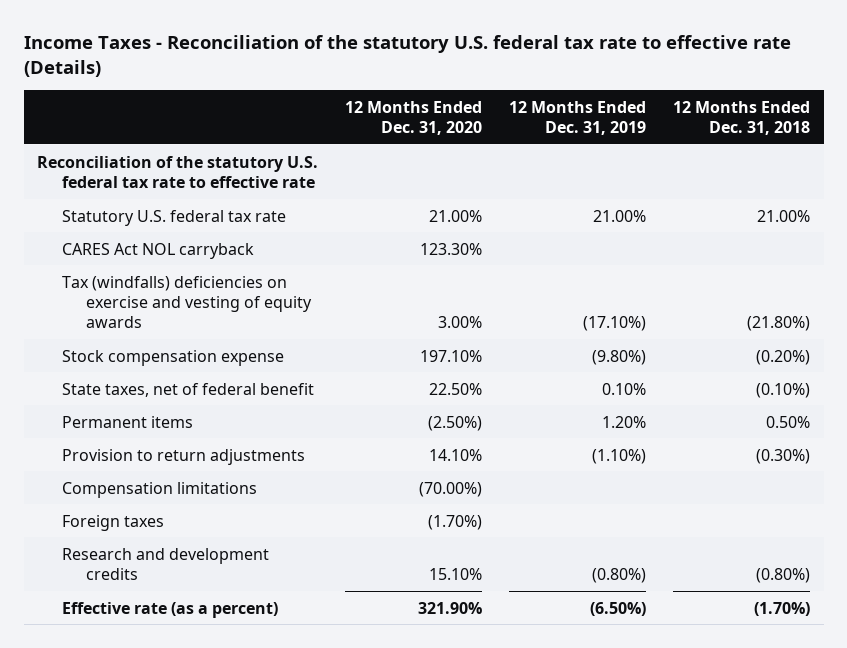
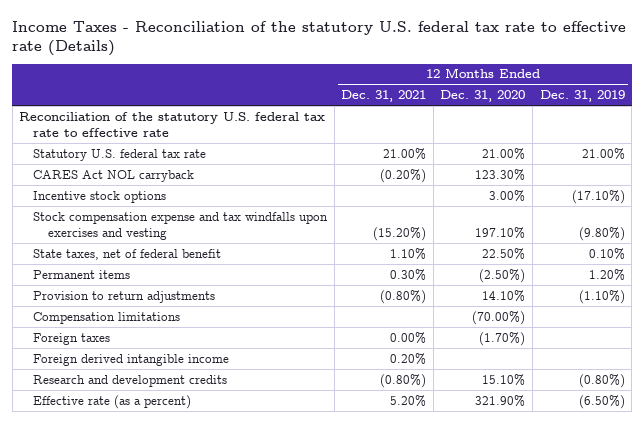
- | 12 Months Ended Dec. 31, 2020 | 12 Months Ended Dec. 31, 2019 | 12 Months Ended Dec. 31, 2018
+ | 12 Months Ended Dec. 31, 2021 | 12 Months Ended Dec. 31, 2020 | 12 Months Ended Dec. 31, 2019
- Tax (windfalls) deficiencies on exercise and vesting of equity awards | 3.00% | (17.10%) | (21.80%)
- Stock compensation expense | 197.10% | (9.80%) | (0.20%)
+ Incentive stock options | | 3.00% | (17.10%)
+ Stock compensation expense and tax windfalls upon exercises and vesting | (15.20%) | 197.10% | (9.80%)
+ Foreign derived intangible income | 0.20% | |

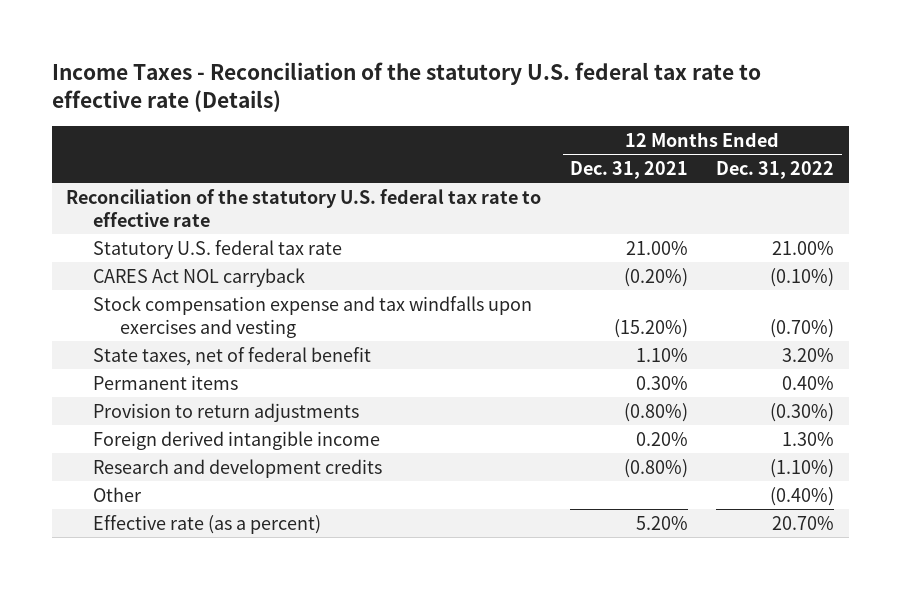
- | 12 Months Ended Dec. 31, 2021 | 12 Months Ended Dec. 31, 2020 | 12 Months Ended Dec. 31, 2019
+ | 12 Months Ended Dec. 31, 2021 | 12 Months Ended Dec. 31, 2022
- Incentive stock options | | 3.00% | (17.10%)
- Compensation limitations | | (70.00%) |
- Foreign taxes | 0.00% | (1.70%) |
+ Other | | (0.40%)

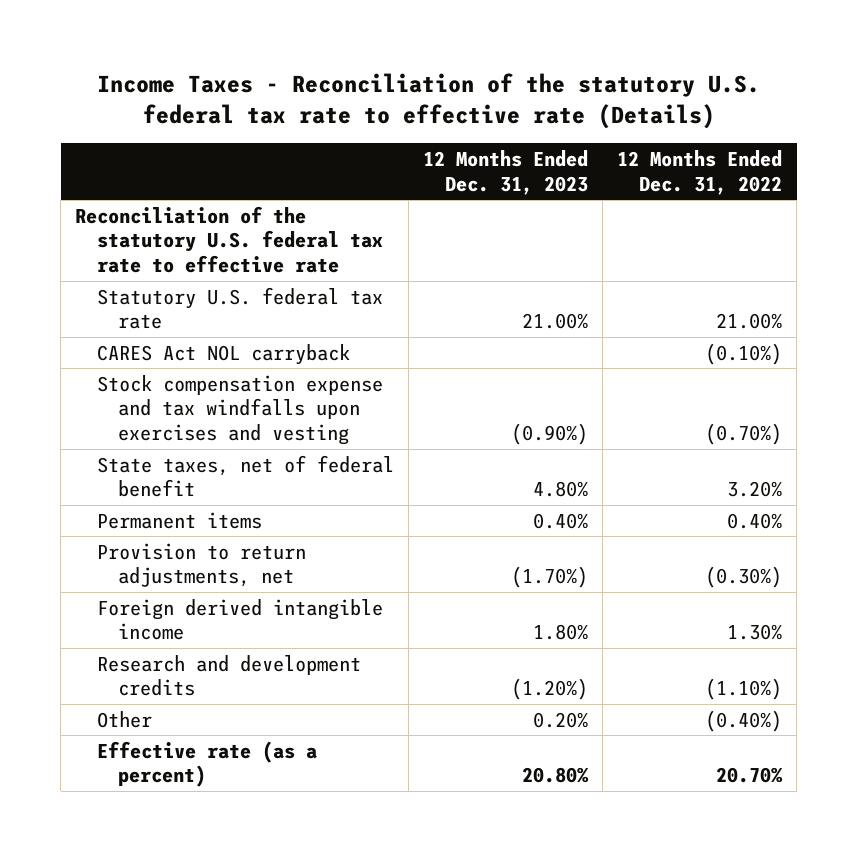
- | 12 Months Ended Dec. 31, 2021 | 12 Months Ended Dec. 31, 2022
+ | 12 Months Ended Dec. 31, 2023 | 12 Months Ended Dec. 31, 2022
- Provision to return adjustments | (0.80%) | (0.30%)
+ Provision to return adjustments, net | (1.70%) | (0.30%)

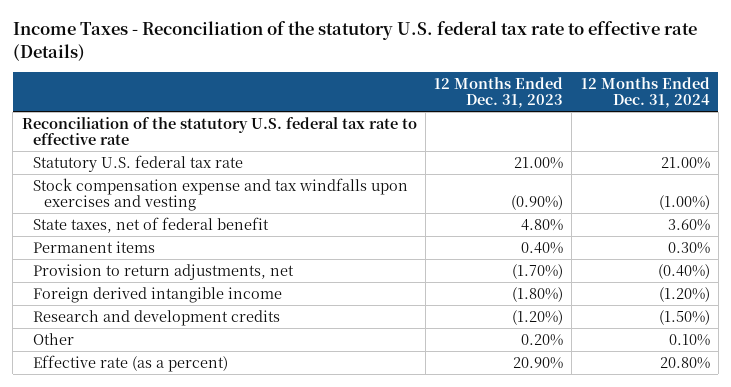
- | 12 Months Ended Dec. 31, 2023 | 12 Months Ended Dec. 31, 2022
+ | 12 Months Ended Dec. 31, 2023 | 12 Months Ended Dec. 31, 2024
- CARES Act NOL carryback | | (0.10%)
- Foreign derived intangible income | 1.80% | 1.30%
+ Foreign derived intangible income | (1.80%) | (1.20%)
- Effective rate (as a percent) | 20.80% | 20.70%
+ Effective rate (as a percent) | 20.90% | 20.80%

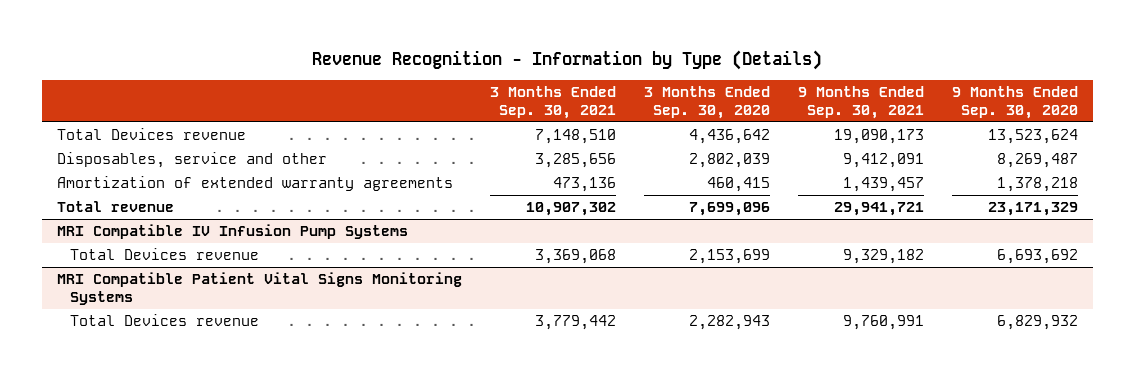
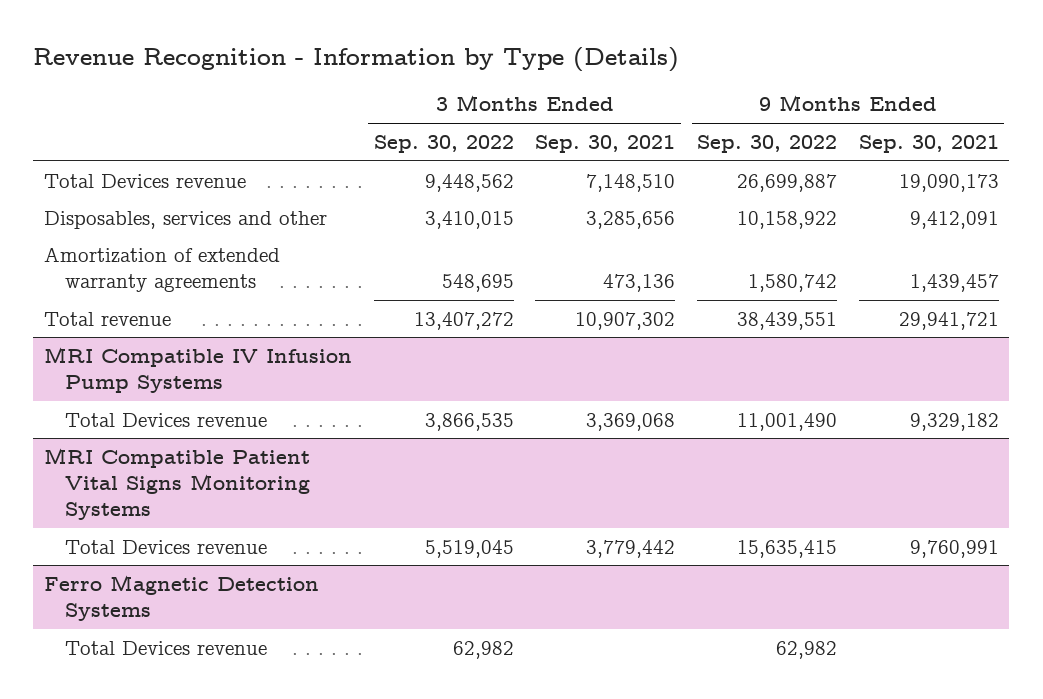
- | 3 Months Ended Sep. 30, 2021 | 3 Months Ended Sep. 30, 2020 | 9 Months Ended Sep. 30, 2021 | 9 Months Ended Sep. 30, 2020
+ | 3 Months Ended Sep. 30, 2022 | 3 Months Ended Sep. 30, 2021 | 9 Months Ended Sep. 30, 2022 | 9 Months Ended Sep. 30, 2021
- Disposables, service and other | 3,285,656 | 2,802,039 | 9,412,091 | 8,269,487
+ Disposables, services and other | 3,410,015 | 3,285,656 | 10,158,922 | 9,412,091
+ Ferro Magnetic Detection Systems
+ Total Devices revenue | 62,982 | | 62,982 |

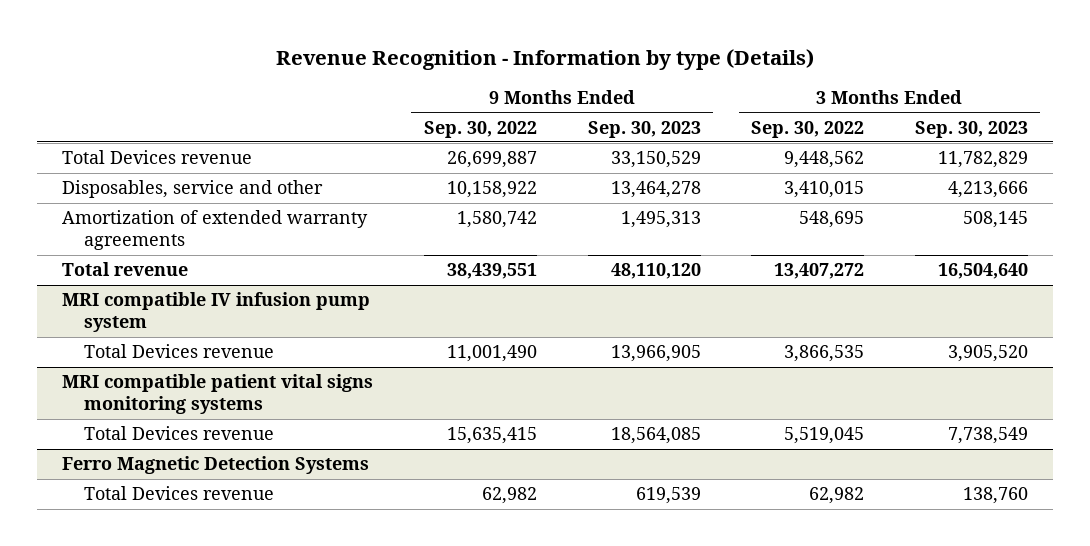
- Revenue Recognition - Information by Type (Details)
+ Revenue Recognition - Information by type (Details)
- | 3 Months Ended Sep. 30, 2022 | 3 Months Ended Sep. 30, 2021 | 9 Months Ended Sep. 30, 2022 | 9 Months Ended Sep. 30, 2021
+ | 9 Months Ended Sep. 30, 2022 | 9 Months Ended Sep. 30, 2023 | 3 Months Ended Sep. 30, 2022 | 3 Months Ended Sep. 30, 2023
- Disposables, services and other | 3,410,015 | 3,285,656 | 10,158,922 | 9,412,091
+ Disposables, service and other | 10,158,922 | 13,464,278 | 3,410,015 | 4,213,666
- MRI Compatible IV Infusion Pump Systems
+ MRI compatible IV infusion pump system
- MRI Compatible Patient Vital Signs Monitoring Systems
+ MRI compatible patient vital signs monitoring systems

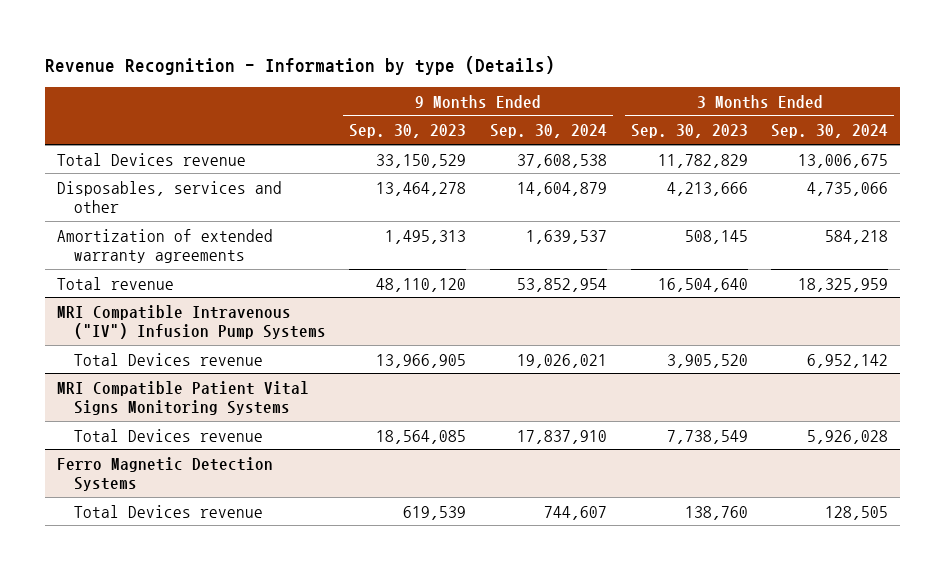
- | 9 Months Ended Sep. 30, 2022 | 9 Months Ended Sep. 30, 2023 | 3 Months Ended Sep. 30, 2022 | 3 Months Ended Sep. 30, 2023
+ | 9 Months Ended Sep. 30, 2023 | 9 Months Ended Sep. 30, 2024 | 3 Months Ended Sep. 30, 2023 | 3 Months Ended Sep. 30, 2024
- Disposables, service and other | 10,158,922 | 13,464,278 | 3,410,015 | 4,213,666
+ Disposables, services and other | 13,464,278 | 14,604,879 | 4,213,666 | 4,735,066
- MRI compatible IV infusion pump system
+ MRI Compatible Intravenous ("IV") Infusion Pump Systems
- MRI compatible patient vital signs monitoring systems
+ MRI Compatible Patient Vital Signs Monitoring Systems

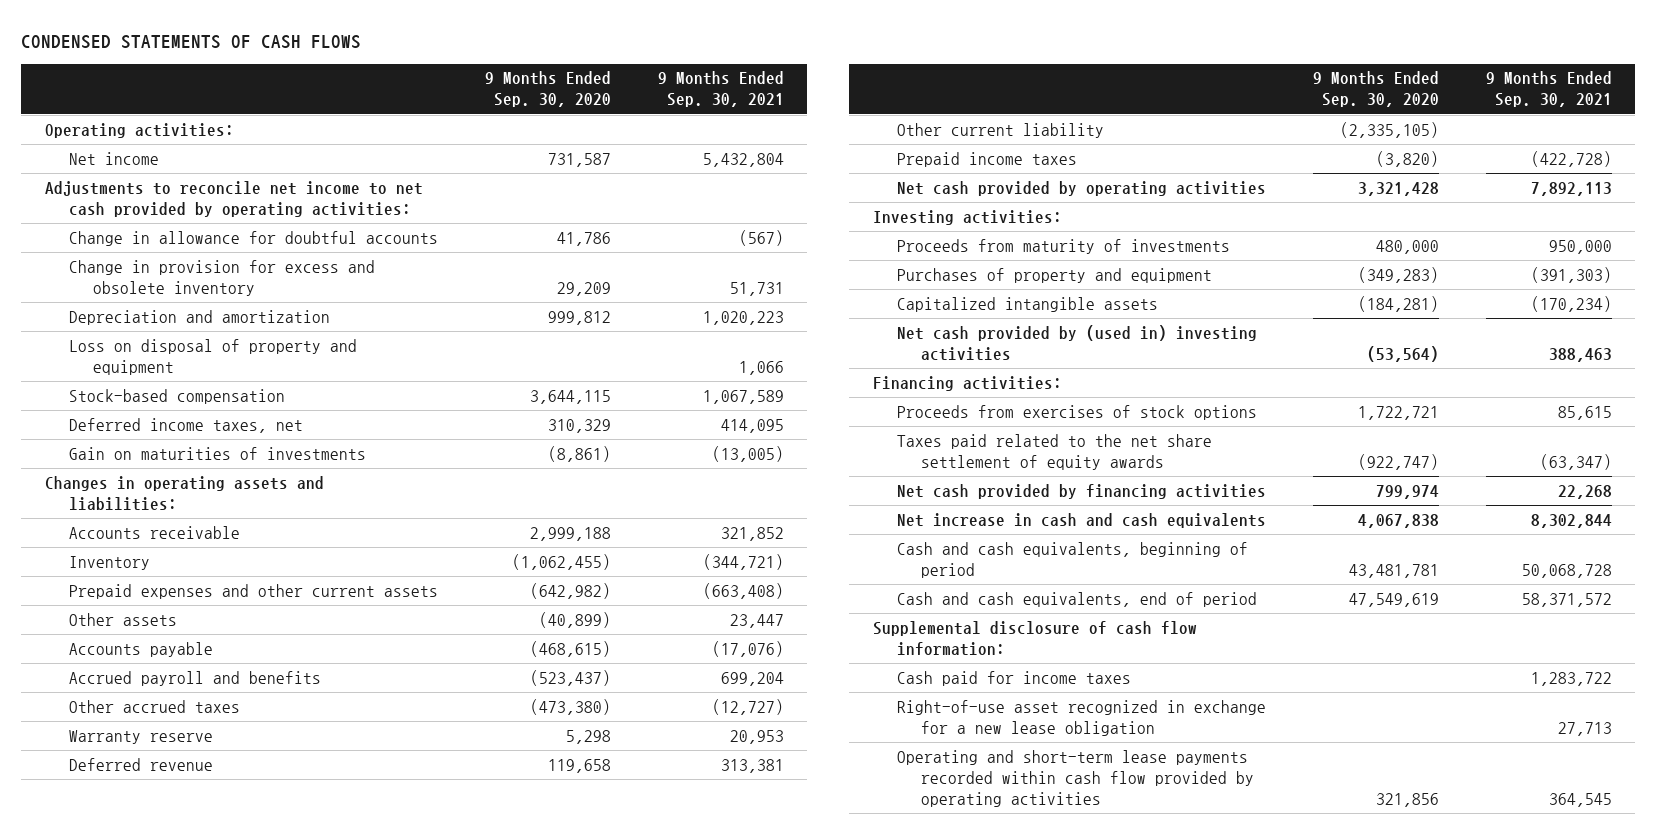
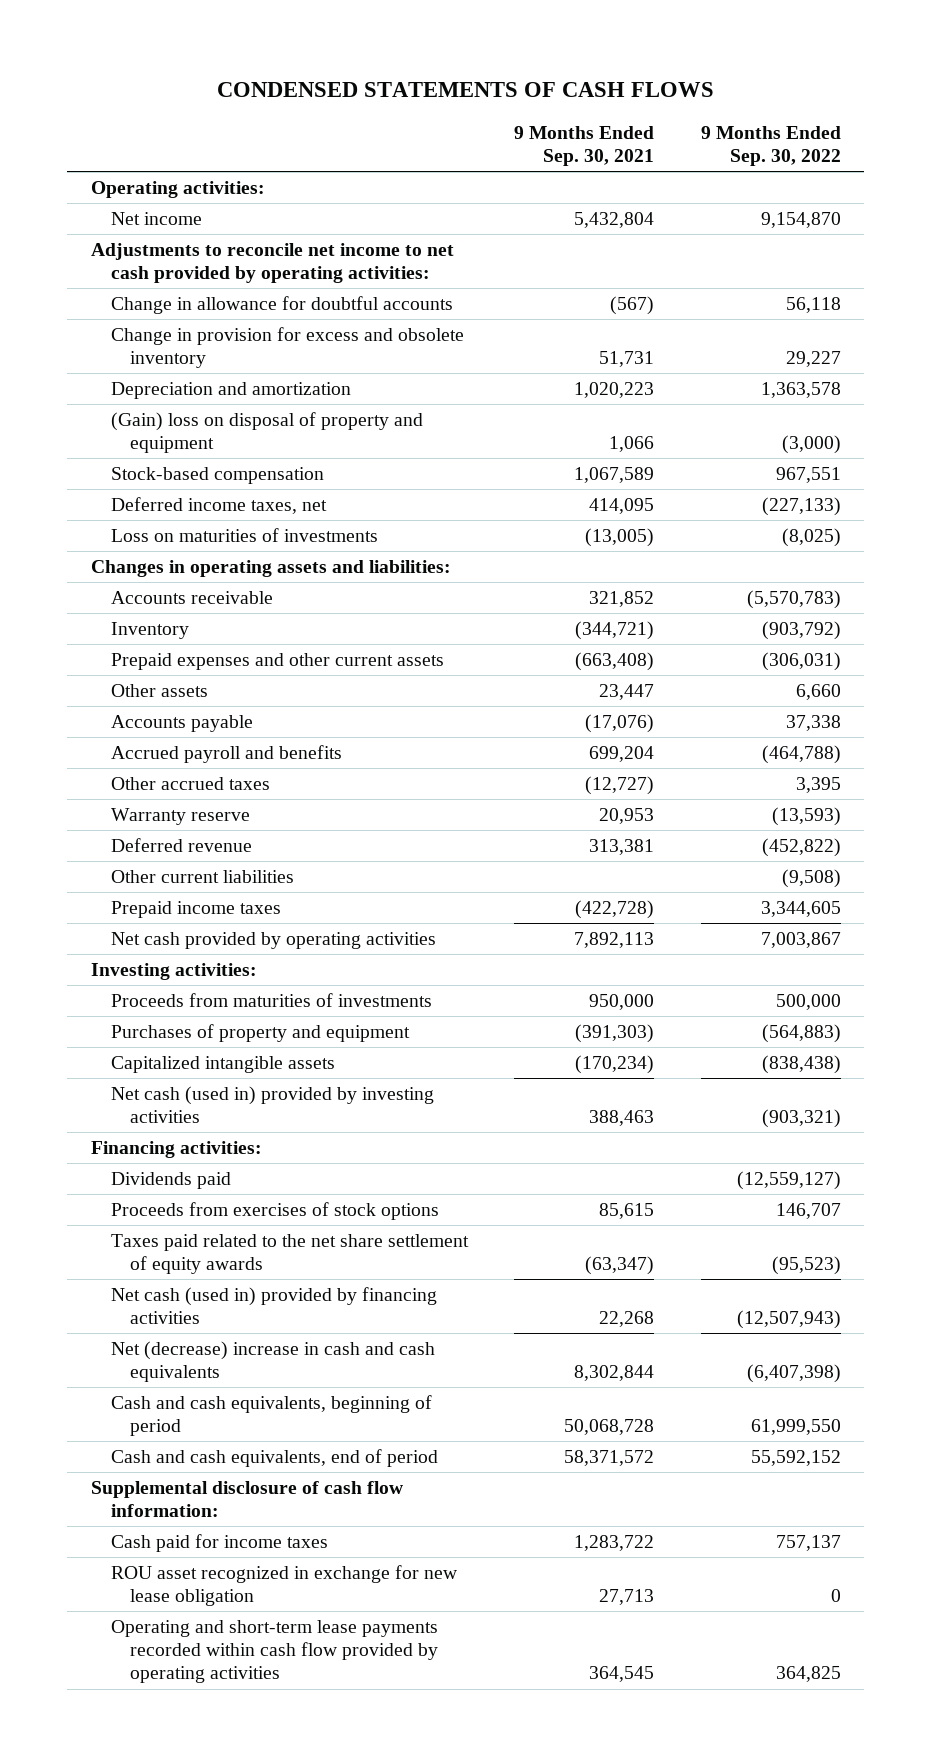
- | 9 Months Ended Sep. 30, 2020 | 9 Months Ended Sep. 30, 2021
+ | 9 Months Ended Sep. 30, 2021 | 9 Months Ended Sep. 30, 2022
- Loss on disposal of property and equipment | | 1,066
+ (Gain) loss on disposal of property and equipment | 1,066 | (3,000)
- Gain on maturities of investments | (8,861) | (13,005)
+ Loss on maturities of investments | (13,005) | (8,025)
- Other current liability | (2,335,105) |
+ Other current liabilities | | (9,508)
- Proceeds from maturity of investments | 480,000 | 950,000
+ Proceeds from maturities of investments | 950,000 | 500,000
- Net cash provided by (used in) investing activities | (53,564) | 388,463
+ Net cash (used in) provided by investing activities | 388,463 | (903,321)
+ Dividends paid | | (12,559,127)
- Net cash provided by financing activities | 799,974 | 22,268
- Net increase in cash and cash equivalents | 4,067,838 | 8,302,844
+ Net cash (used in) provided by financing activities | 22,268 | (12,507,943)
+ Net (decrease) increase in cash and cash equivalents | 8,302,844 | (6,407,398)
- Right-of-use asset recognized in exchange for a new lease obligation | | 27,713
+ ROU asset recognized in exchange for new lease obligation | 27,713 | 0

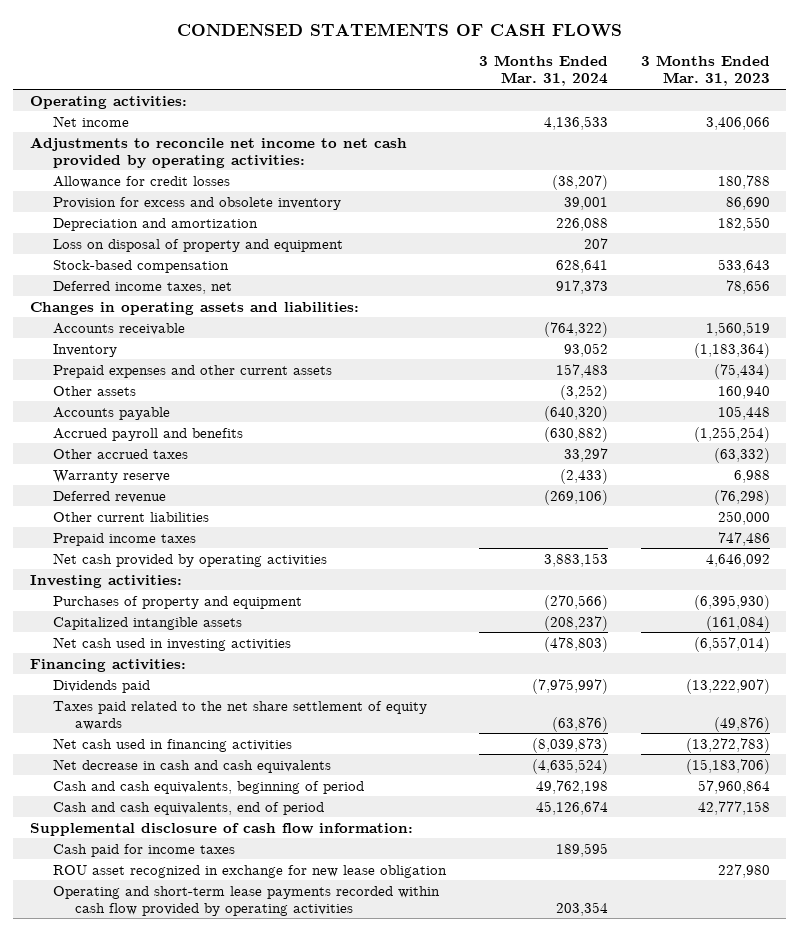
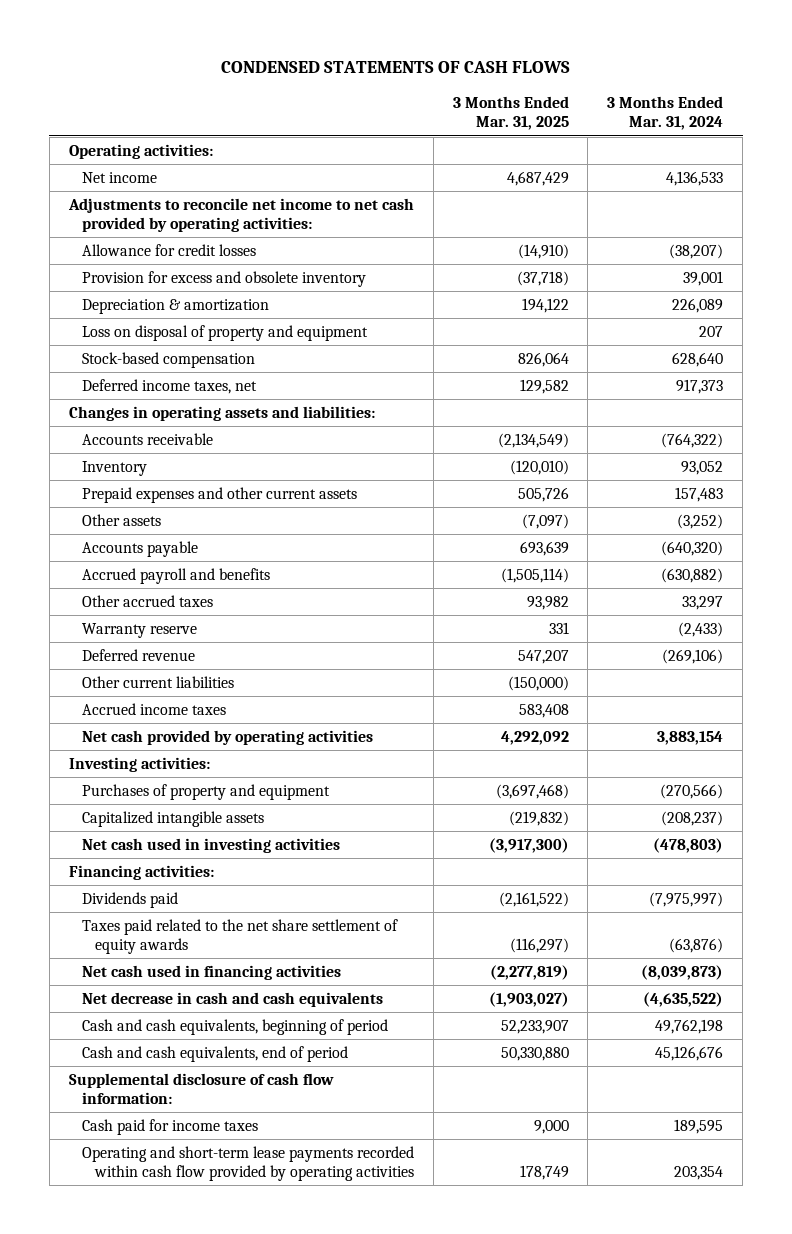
- | 3 Months Ended Mar. 31, 2024 | 3 Months Ended Mar. 31, 2023
+ | 3 Months Ended Mar. 31, 2025 | 3 Months Ended Mar. 31, 2024
- Depreciation and amortization | 226,088 | 182,550
+ Depreciation & amortization | 194,122 | 226,089
- Stock-based compensation | 628,641 | 533,643
+ Stock-based compensation | 826,064 | 628,640
- Prepaid income taxes | | 747,486
- Net cash provided by operating activities | 3,883,153 | 4,646,092
+ Accrued income taxes | 583,408 |
+ Net cash provided by operating activities | 4,292,092 | 3,883,154
- Net decrease in cash and cash equivalents | (4,635,524) | (15,183,706)
+ Net decrease in cash and cash equivalents | (1,903,027) | (4,635,522)
- Cash and cash equivalents, end of period | 45,126,674 | 42,777,158
+ Cash and cash equivalents, end of period | 50,330,880 | 45,126,676
- ROU asset recognized in exchange for new lease obligation | | 227,980

